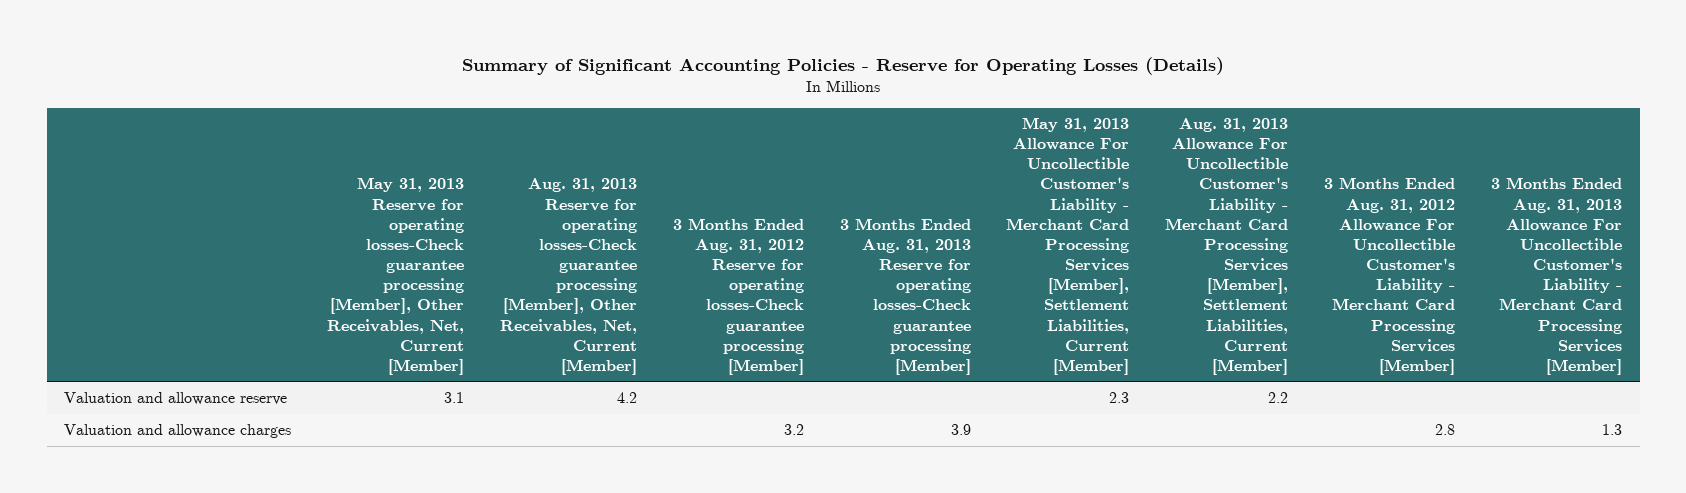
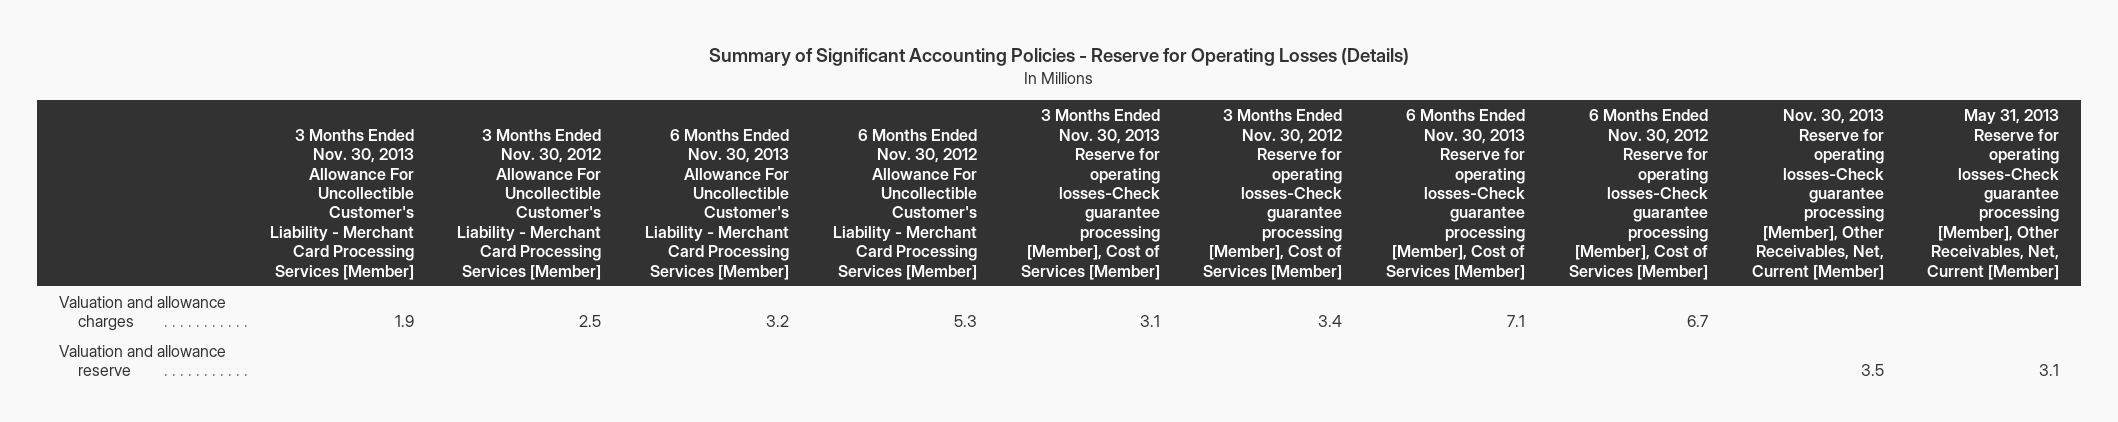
- | May 31, 2013 Reserve for operating losses-Check guarantee processing [Member], Other Receivables, Net, Current [Member] | Aug. 31, 2013 Reserve for operating losses-Check guarantee processing [Member], Other Receivables, Net, Current [Member] | 3 Months Ended Aug. 31, 2012 Reserve for operating losses-Check guarantee processing [Member] | 3 Months Ended Aug. 31, 2013 Reserve for operating losses-Check guarantee processing [Member] | May 31, 2013 Allowance For Uncollectible Customer's Liability - Merchant Card Processing Services [Member], Settlement Liabilities, Current [Member] | Aug. 31, 2013 Allowance For Uncollectible Customer's Liability - Merchant Card Processing Services [Member], Settlement Liabilities, Current [Member] | 3 Months Ended Aug. 31, 2012 Allowance For Uncollectible Customer's Liability - Merchant Card Processing Services [Member] | 3 Months Ended Aug. 31, 2013 Allowance For Uncollectible Customer's Liability - Merchant Card Processing Services [Member]
+ | 3 Months Ended Nov. 30, 2013 Allowance For Uncollectible Customer's Liability - Merchant Card Processing Services [Member] | 3 Months Ended Nov. 30, 2012 Allowance For Uncollectible Customer's Liability - Merchant Card Processing Services [Member] | 6 Months Ended Nov. 30, 2013 Allowance For Uncollectible Customer's Liability - Merchant Card Processing Services [Member] | 6 Months Ended Nov. 30, 2012 Allowance For Uncollectible Customer's Liability - Merchant Card Processing Services [Member] | 3 Months Ended Nov. 30, 2013 Reserve for operating losses-Check guarantee processing [Member], Cost of Services [Member] | 3 Months Ended Nov. 30, 2012 Reserve for operating losses-Check guarantee processing [Member], Cost of Services [Member] | 6 Months Ended Nov. 30, 2013 Reserve for operating losses-Check guarantee processing [Member], Cost of Services [Member] | 6 Months Ended Nov. 30, 2012 Reserve for operating losses-Check guarantee processing [Member], Cost of Services [Member] | Nov. 30, 2013 Reserve for operating losses-Check guarantee processing [Member], Other Receivables, Net, Current [Member] | May 31, 2013 Reserve for operating losses-Check guarantee processing [Member], Other Receivables, Net, Current [Member]
moved down: Valuation and allowance reserve | | | | | | | | | 3.5 | 3.1

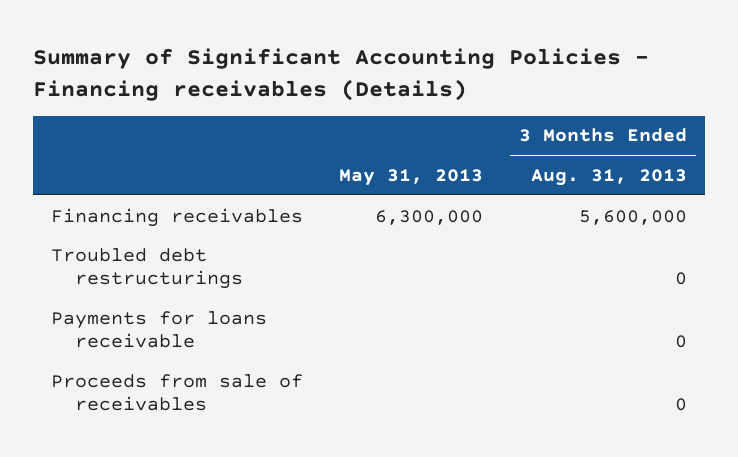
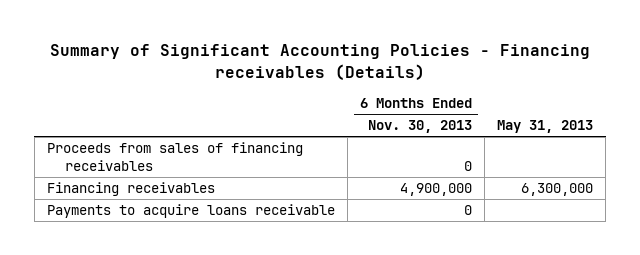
- | May 31, 2013 | 3 Months Ended Aug. 31, 2013
+ | 6 Months Ended Nov. 30, 2013 | May 31, 2013
+ Proceeds from sales of financing receivables | 0 |
- Troubled debt restructurings | | 0
- Payments for loans receivable | | 0
- Proceeds from sale of receivables | | 0
+ Payments to acquire loans receivable | 0 |

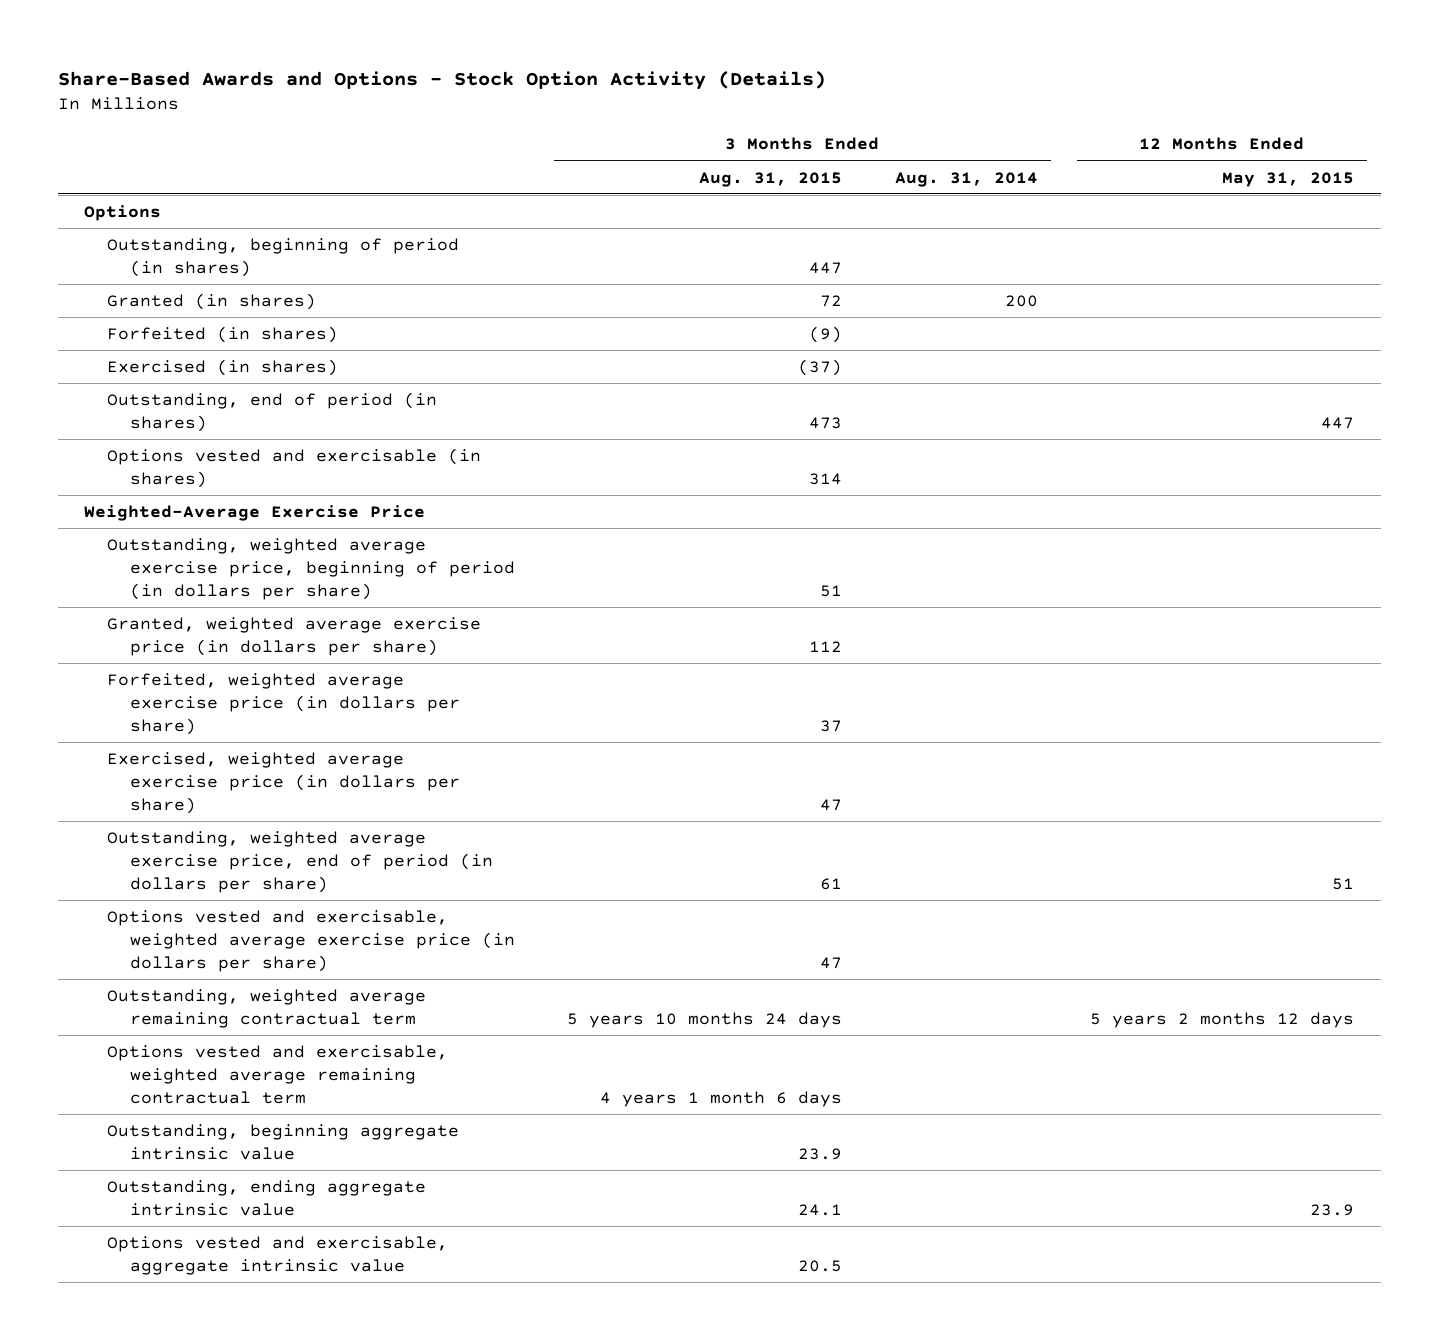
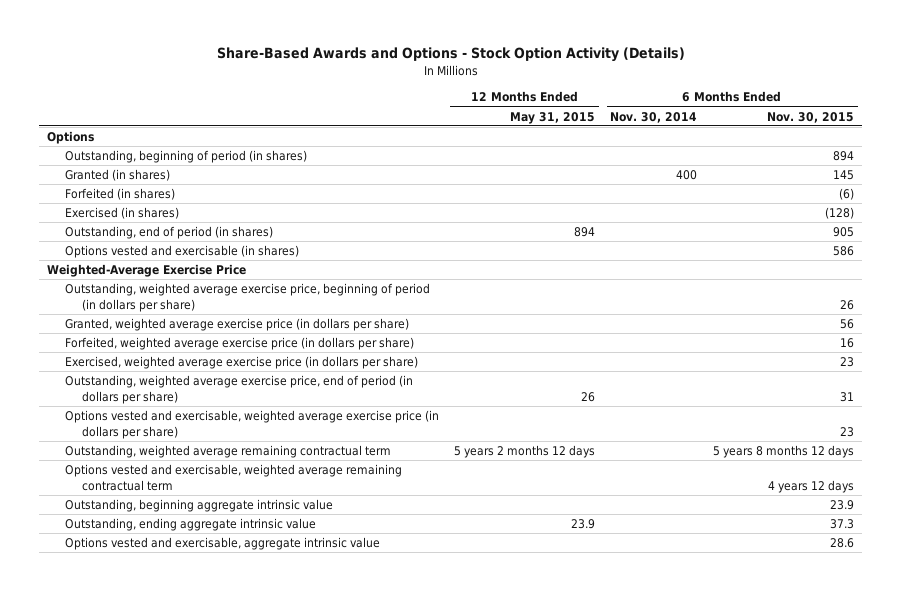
- | 3 Months Ended Aug. 31, 2015 | 3 Months Ended Aug. 31, 2014 | 12 Months Ended May 31, 2015
+ | 12 Months Ended May 31, 2015 | 6 Months Ended Nov. 30, 2014 | 6 Months Ended Nov. 30, 2015
- Outstanding, end of period (in shares) | 473 | | 447
+ Outstanding, end of period (in shares) | 894 | | 905
- Outstanding, weighted average exercise price, end of period (in dollars per share) | 61 | | 51
+ Outstanding, weighted average exercise price, end of period (in dollars per share) | 26 | | 31

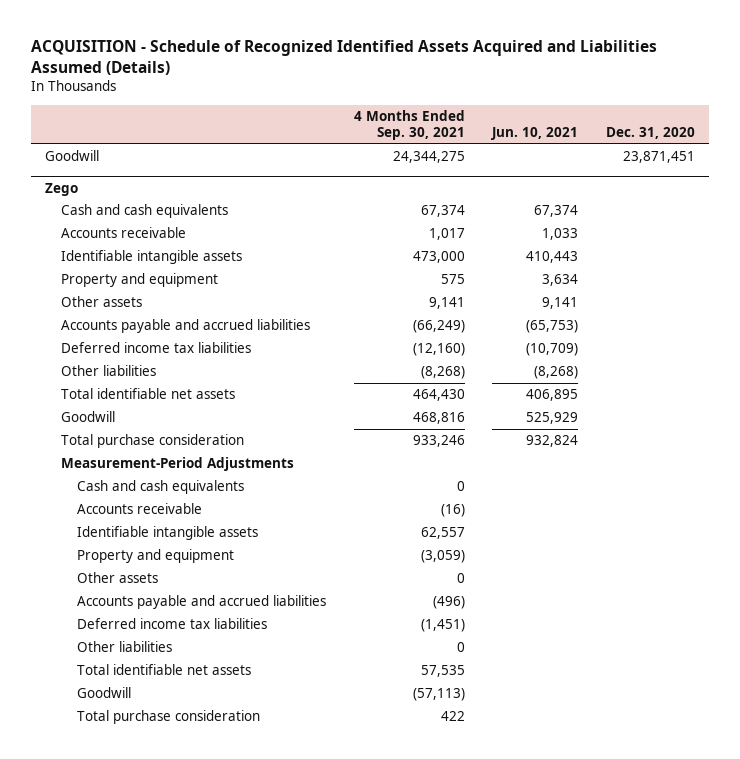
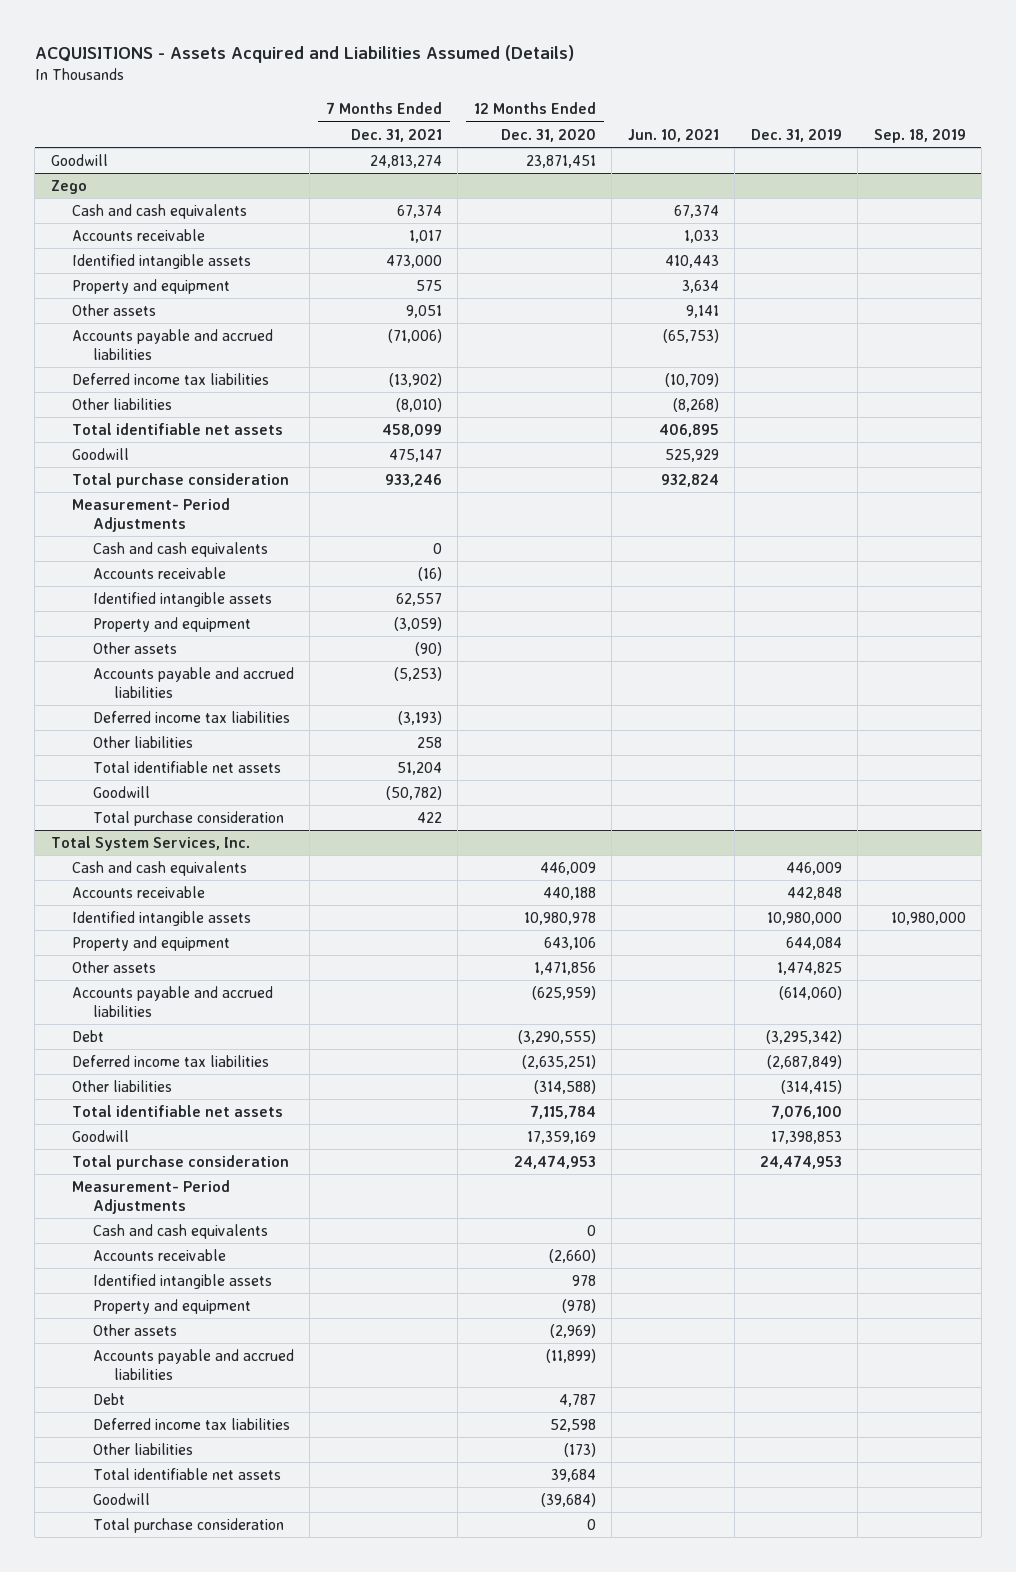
- ACQUISITION - Schedule of Recognized Identified Assets Acquired and Liabilities Assumed (Details)
+ ACQUISITIONS - Assets Acquired and Liabilities Assumed (Details)
- | 4 Months Ended Sep. 30, 2021 | Jun. 10, 2021 | Dec. 31, 2020
+ | 7 Months Ended Dec. 31, 2021 | 12 Months Ended Dec. 31, 2020 | Jun. 10, 2021 | Dec. 31, 2019 | Sep. 18, 2019
@ Zego
- Identifiable intangible assets | 473,000 | 410,443 |
+ Identified intangible assets | 473,000 | | 410,443 | |
- Measurement-Period Adjustments
+ Measurement- Period Adjustments
- Identifiable intangible assets | 62,557 | |
+ Identified intangible assets | 62,557 | | | |
+ Total System Services, Inc.
+ Cash and cash equivalents | | 446,009 | | 446,009 |
+ Accounts receivable | | 440,188 | | 442,848 |
+ Identified intangible assets | | 10,980,978 | | 10,980,000 | 10,980,000
+ Property and equipment | | 643,106 | | 644,084 |
+ Other assets | | 1,471,856 | | 1,474,825 |
+ Accounts payable and accrued liabilities | | (625,959) | | (614,060) |
+ Debt | | (3,290,555) | | (3,295,342) |
+ Deferred income tax liabilities | | (2,635,251) | | (2,687,849) |
+ Other liabilities | | (314,588) | | (314,415) |
+ Total identifiable net assets | | 7,115,784 | | 7,076,100 |
+ Goodwill | | 17,359,169 | | 17,398,853 |
+ Total purchase consideration | | 24,474,953 | | 24,474,953 |
+ Measurement- Period Adjustments
+ Cash and cash equivalents | | 0 | | |
+ Accounts receivable | | (2,660) | | |
+ Identified intangible assets | | 978 | | |
+ Property and equipment | | (978) | | |
+ Other assets | | (2,969) | | |
+ Accounts payable and accrued liabilities | | (11,899) | | |
+ Debt | | 4,787 | | |
+ Deferred income tax liabilities | | 52,598 | | |
+ Other liabilities | | (173) | | |
+ Total identifiable net assets | | 39,684 | | |
+ Goodwill | | (39,684) | | |
+ Total purchase consideration | | 0 | | |

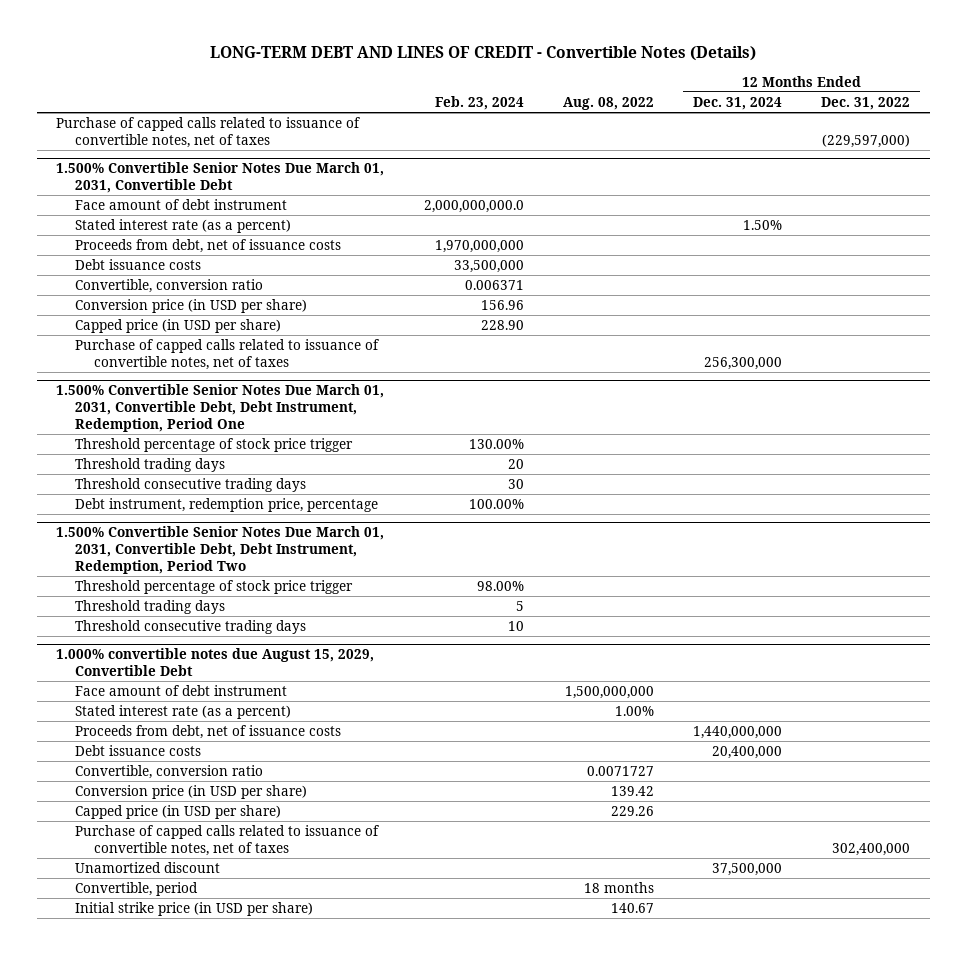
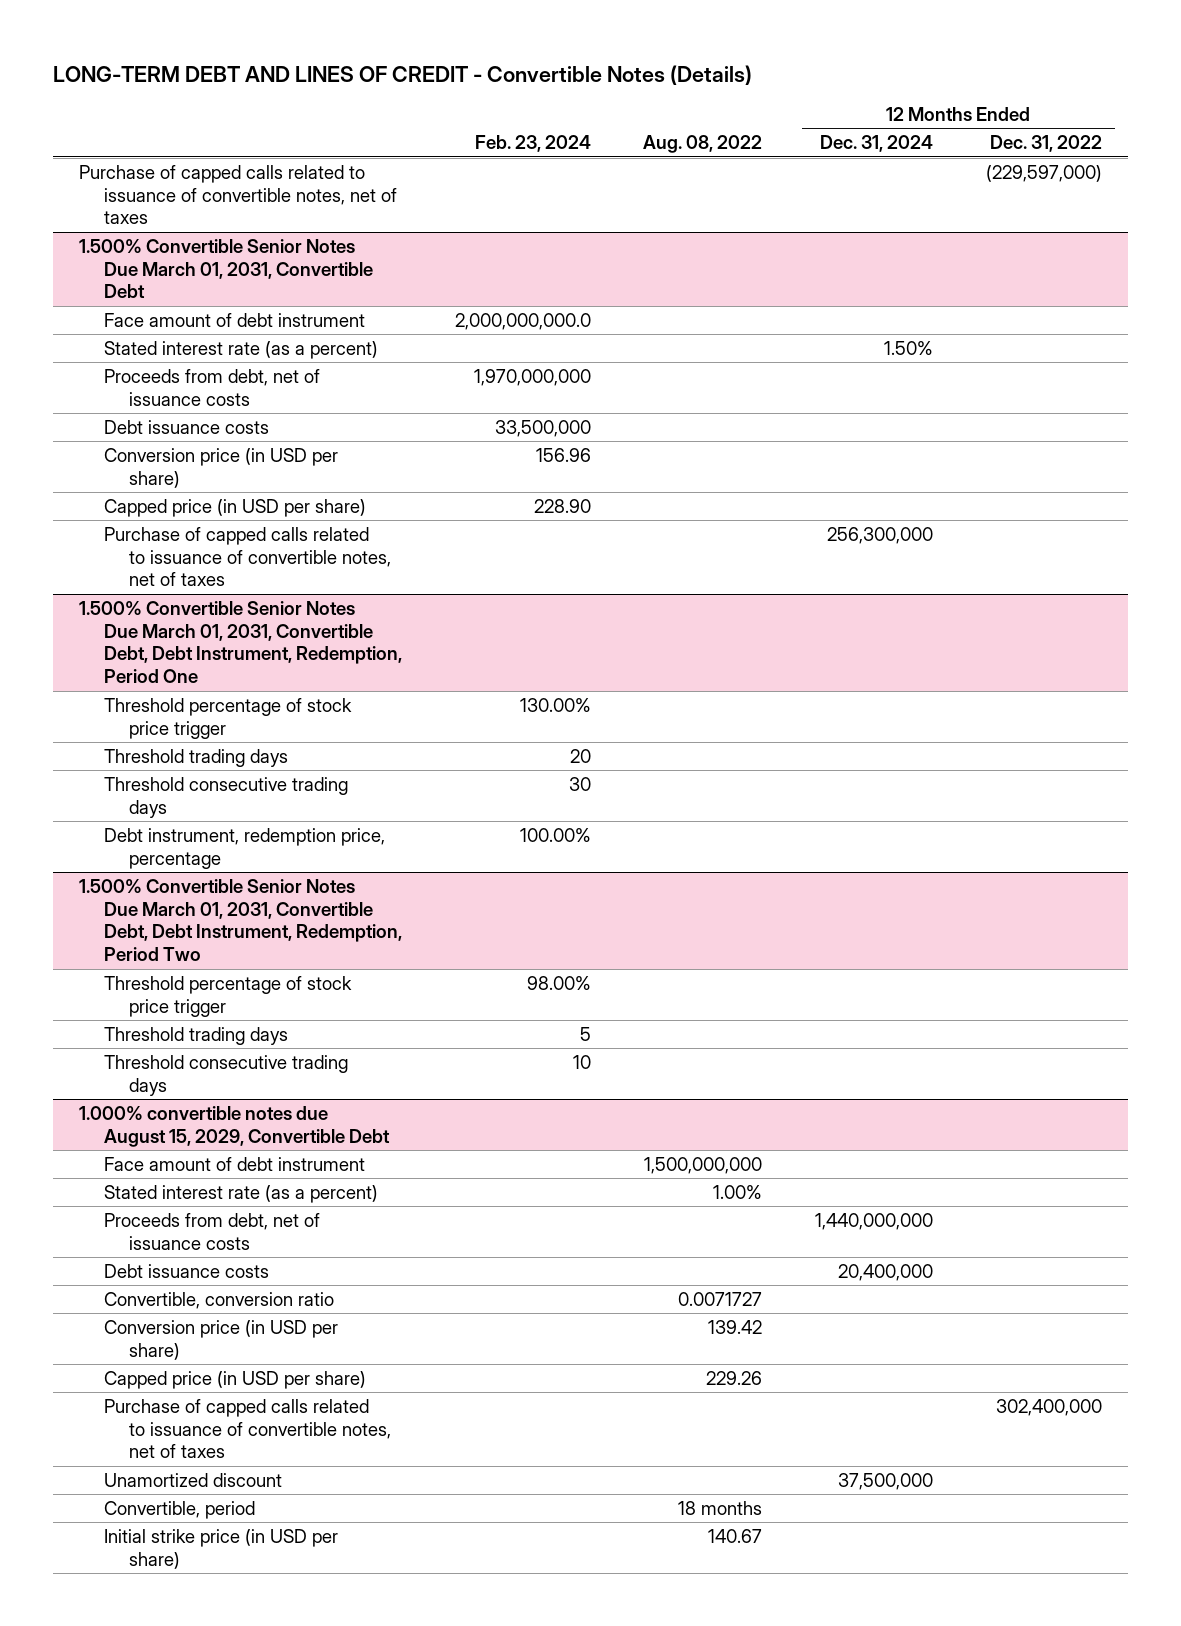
@ 1.500% Convertible Senior Notes Due March 01, 2031, Convertible Debt
- Convertible, conversion ratio | 0.006371 | | |

